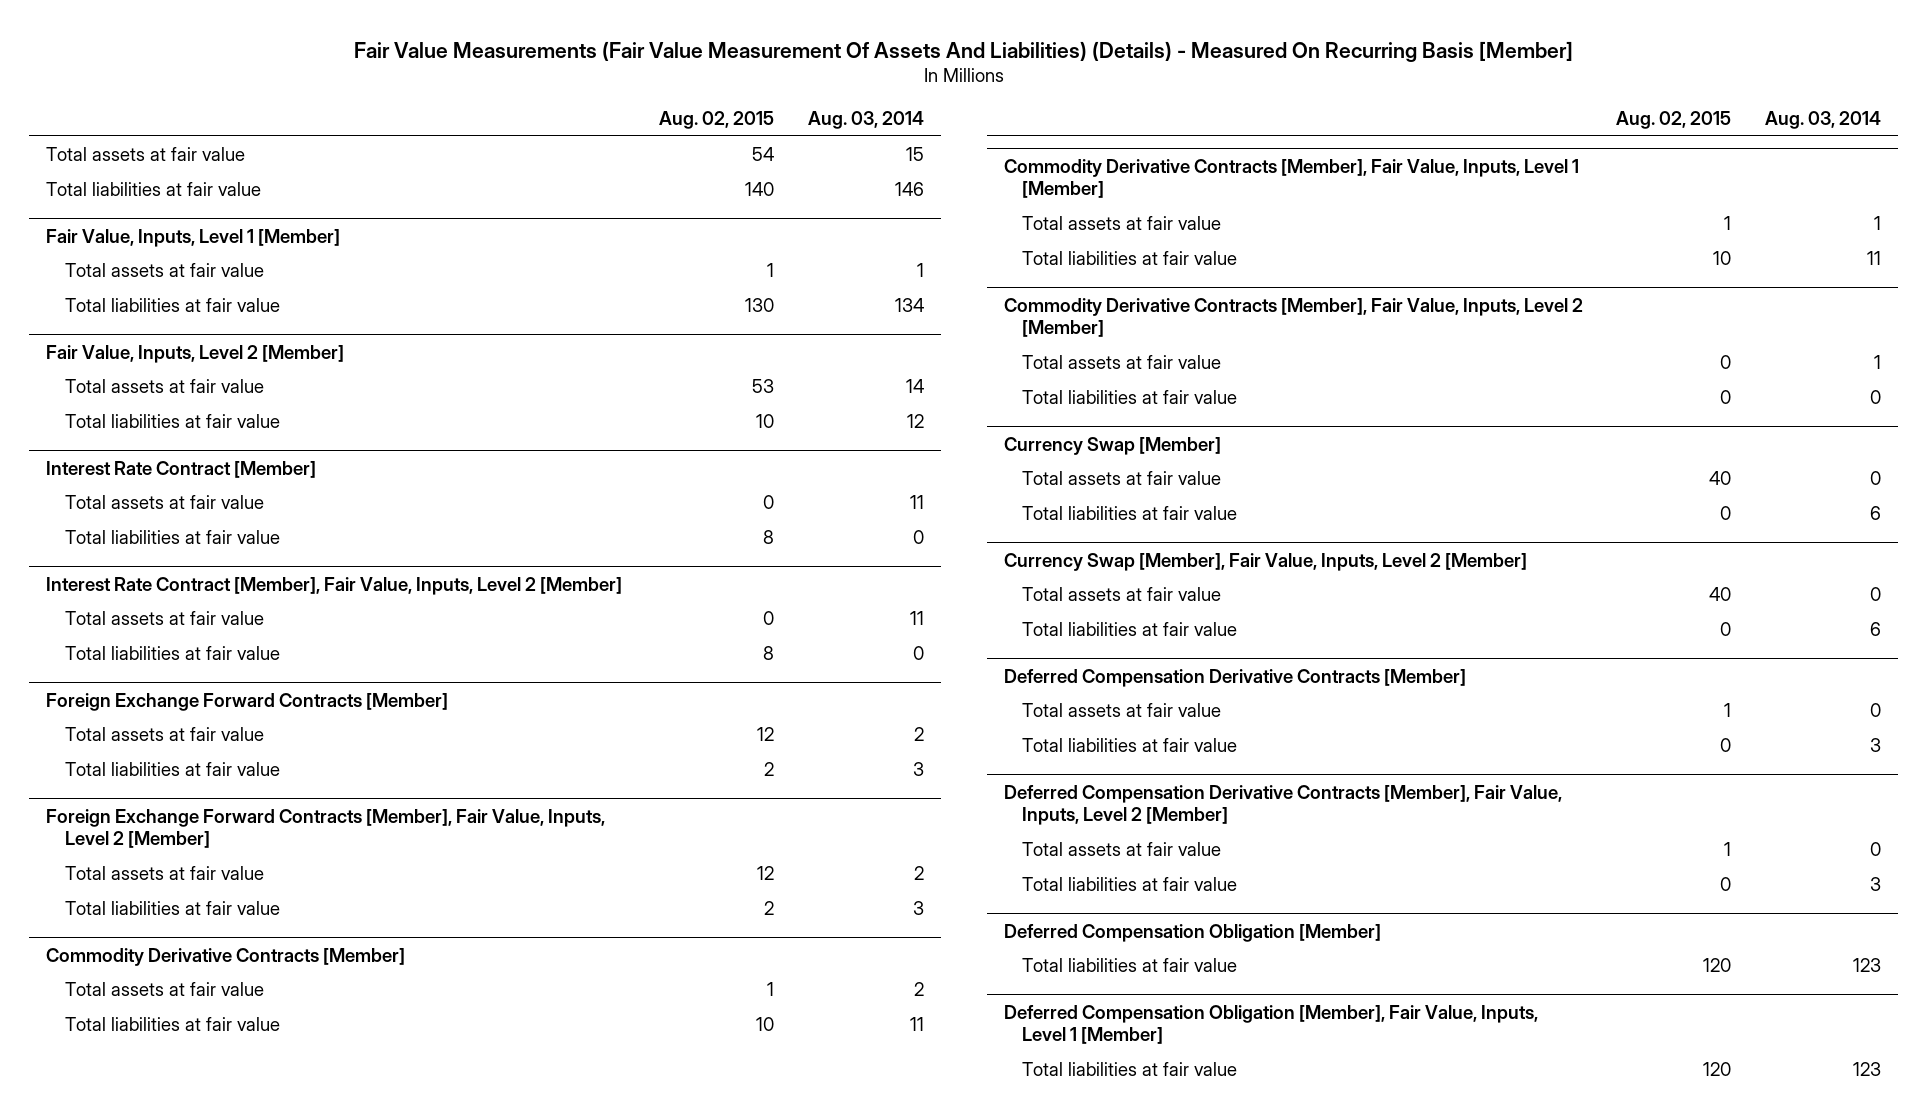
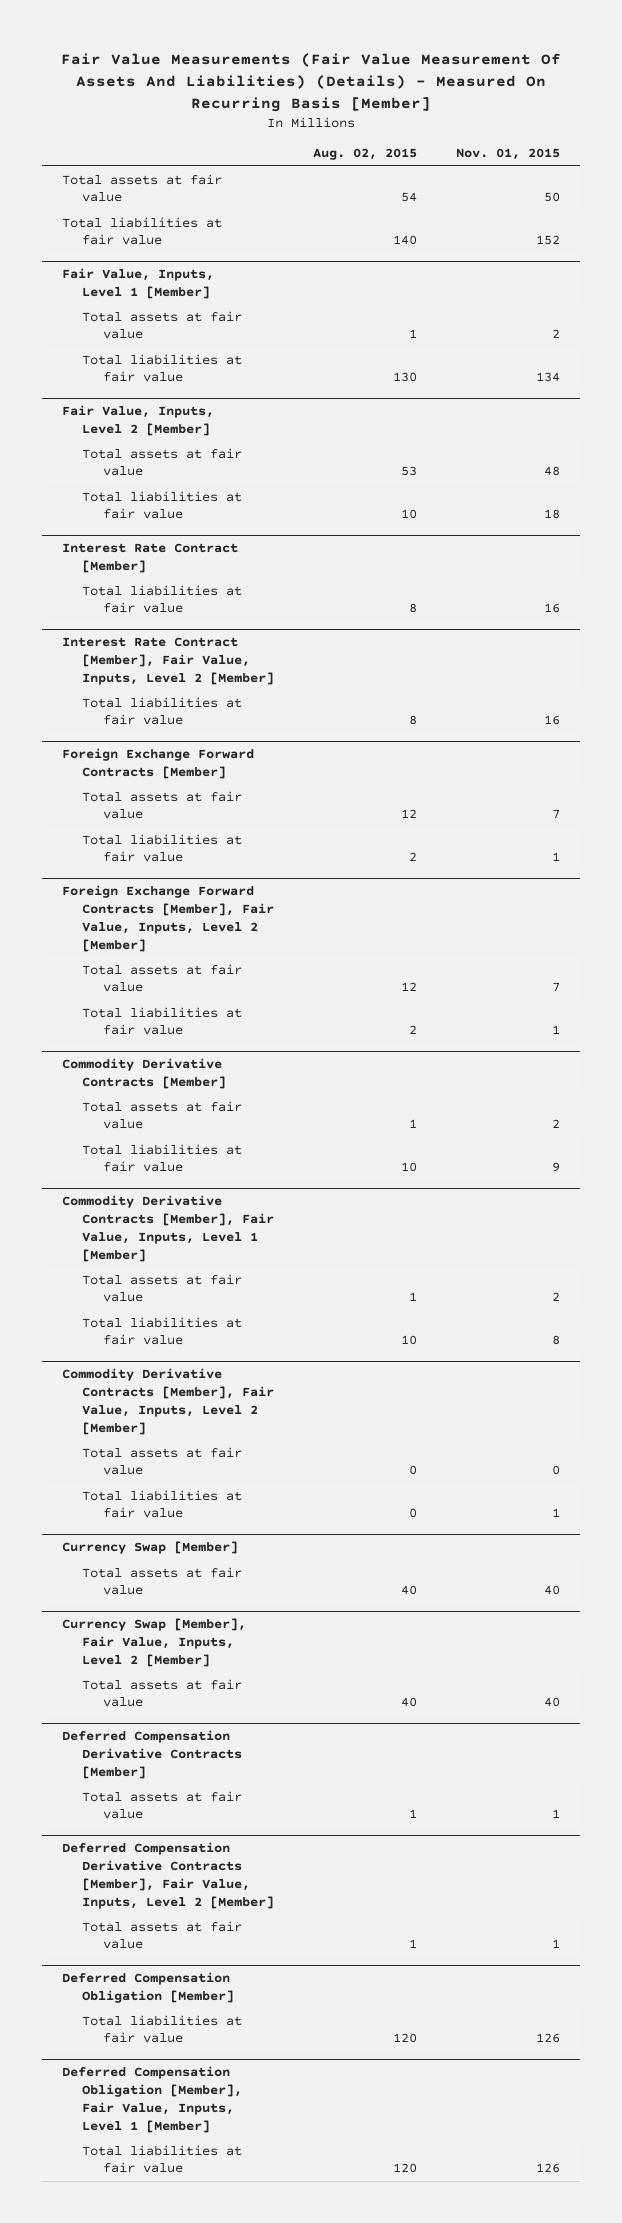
- | Aug. 02, 2015 | Aug. 03, 2014
+ | Aug. 02, 2015 | Nov. 01, 2015
@ Interest Rate Contract [Member]
- Total assets at fair value | 0 | 11
@ Interest Rate Contract [Member], Fair Value, Inputs, Level 2 [Member]
- Total assets at fair value | 0 | 11
@ Currency Swap [Member]
- Total liabilities at fair value | 0 | 6
@ Currency Swap [Member], Fair Value, Inputs, Level 2 [Member]
- Total liabilities at fair value | 0 | 6
@ Deferred Compensation Derivative Contracts [Member]
- Total liabilities at fair value | 0 | 3
@ Deferred Compensation Derivative Contracts [Member], Fair Value, Inputs, Level 2 [Member]
- Total liabilities at fair value | 0 | 3

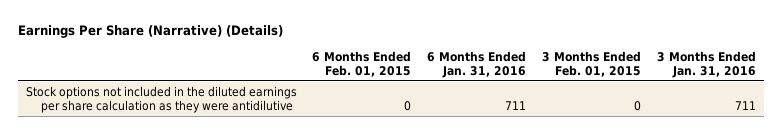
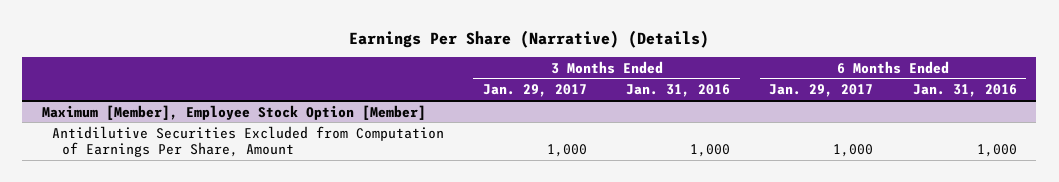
- | 6 Months Ended Feb. 01, 2015 | 6 Months Ended Jan. 31, 2016 | 3 Months Ended Feb. 01, 2015 | 3 Months Ended Jan. 31, 2016
+ | 3 Months Ended Jan. 29, 2017 | 3 Months Ended Jan. 31, 2016 | 6 Months Ended Jan. 29, 2017 | 6 Months Ended Jan. 31, 2016
- Stock options not included in the diluted earnings per share calculation as they were antidilutive | 0 | 711 | 0 | 711
+ Maximum [Member], Employee Stock Option [Member]
+ Antidilutive Securities Excluded from Computation of Earnings Per Share, Amount | 1,000 | 1,000 | 1,000 | 1,000

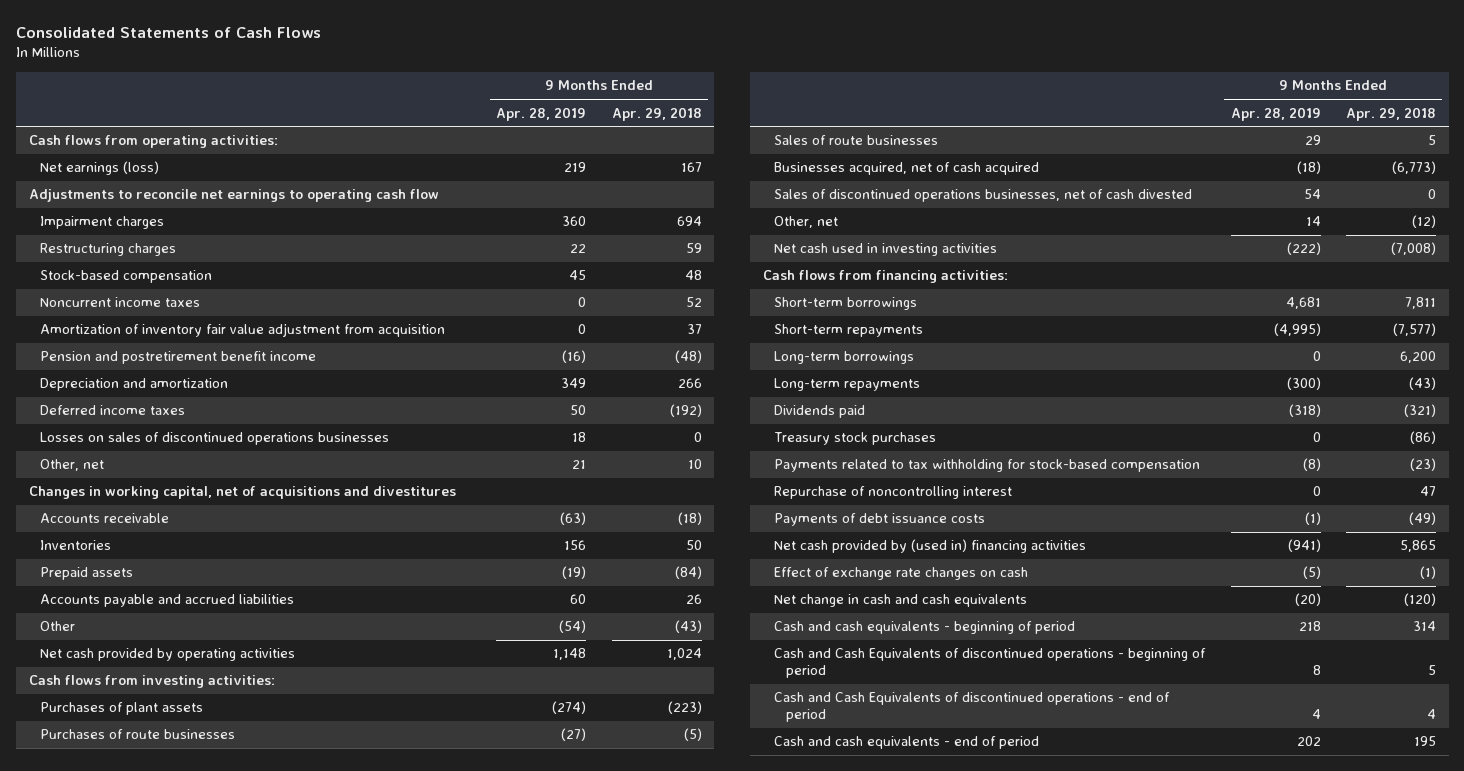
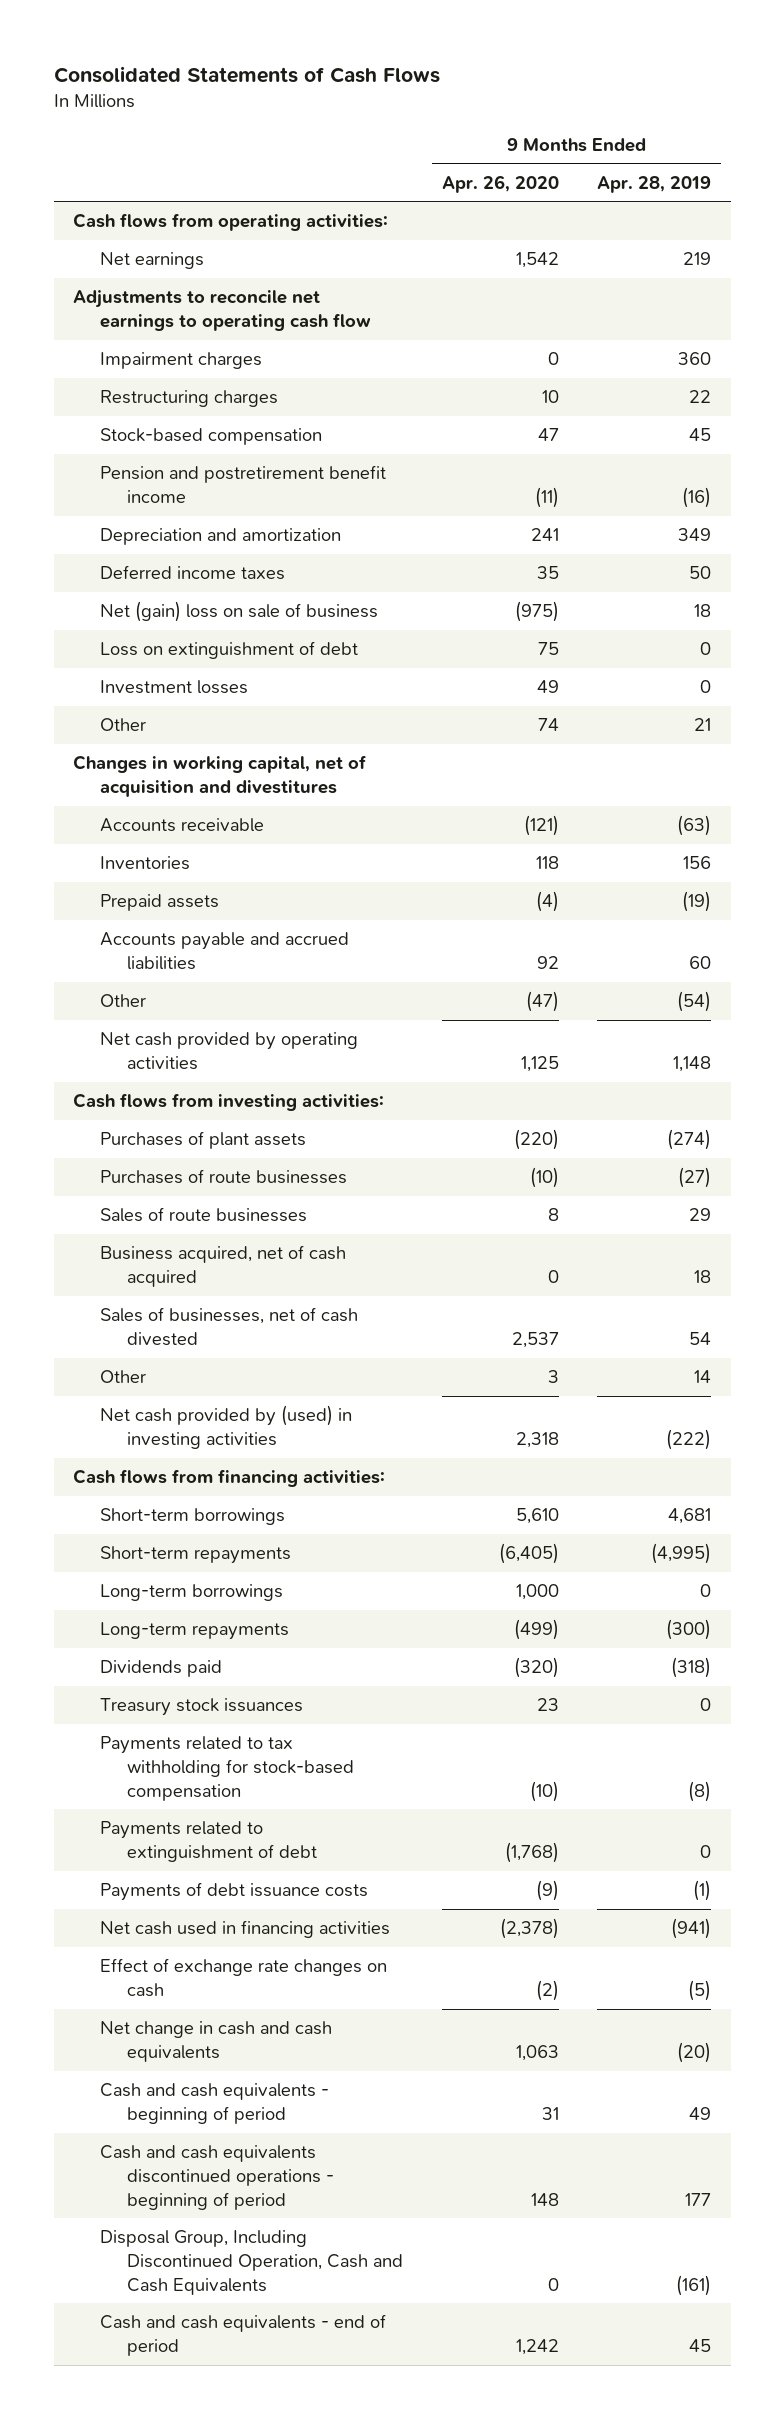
- | 9 Months Ended Apr. 28, 2019 | 9 Months Ended Apr. 29, 2018
+ | 9 Months Ended Apr. 26, 2020 | 9 Months Ended Apr. 28, 2019
- Net earnings (loss) | 219 | 167
+ Net earnings | 1,542 | 219
- Noncurrent income taxes | 0 | 52
- Amortization of inventory fair value adjustment from acquisition | 0 | 37
- Losses on sales of discontinued operations businesses | 18 | 0
- Other, net | 21 | 10
- Changes in working capital, net of acquisitions and divestitures
+ Net (gain) loss on sale of business | (975) | 18
+ Loss on extinguishment of debt | 75 | 0
+ Investment losses | 49 | 0
+ Other | 74 | 21
+ Changes in working capital, net of acquisition and divestitures
- Businesses acquired, net of cash acquired | (18) | (6,773)
- Sales of discontinued operations businesses, net of cash divested | 54 | 0
- Other, net | 14 | (12)
- Net cash used in investing activities | (222) | (7,008)
+ Business acquired, net of cash acquired | 0 | 18
+ Sales of businesses, net of cash divested | 2,537 | 54
+ Other | 3 | 14
+ Net cash provided by (used) in investing activities | 2,318 | (222)
- Treasury stock purchases | 0 | (86)
+ Treasury stock issuances | 23 | 0
- Repurchase of noncontrolling interest | 0 | 47
+ Payments related to extinguishment of debt | (1,768) | 0
- Net cash provided by (used in) financing activities | (941) | 5,865
+ Net cash used in financing activities | (2,378) | (941)
- Cash and cash equivalents - beginning of period | 218 | 314
- Cash and Cash Equivalents of discontinued operations - beginning of period | 8 | 5
- Cash and Cash Equivalents of discontinued operations - end of period | 4 | 4
- Cash and cash equivalents - end of period | 202 | 195
+ Cash and cash equivalents - beginning of period | 31 | 49
+ Cash and cash equivalents discontinued operations - beginning of period | 148 | 177
+ Disposal Group, Including Discontinued Operation, Cash and Cash Equivalents | 0 | (161)
+ Cash and cash equivalents - end of period | 1,242 | 45

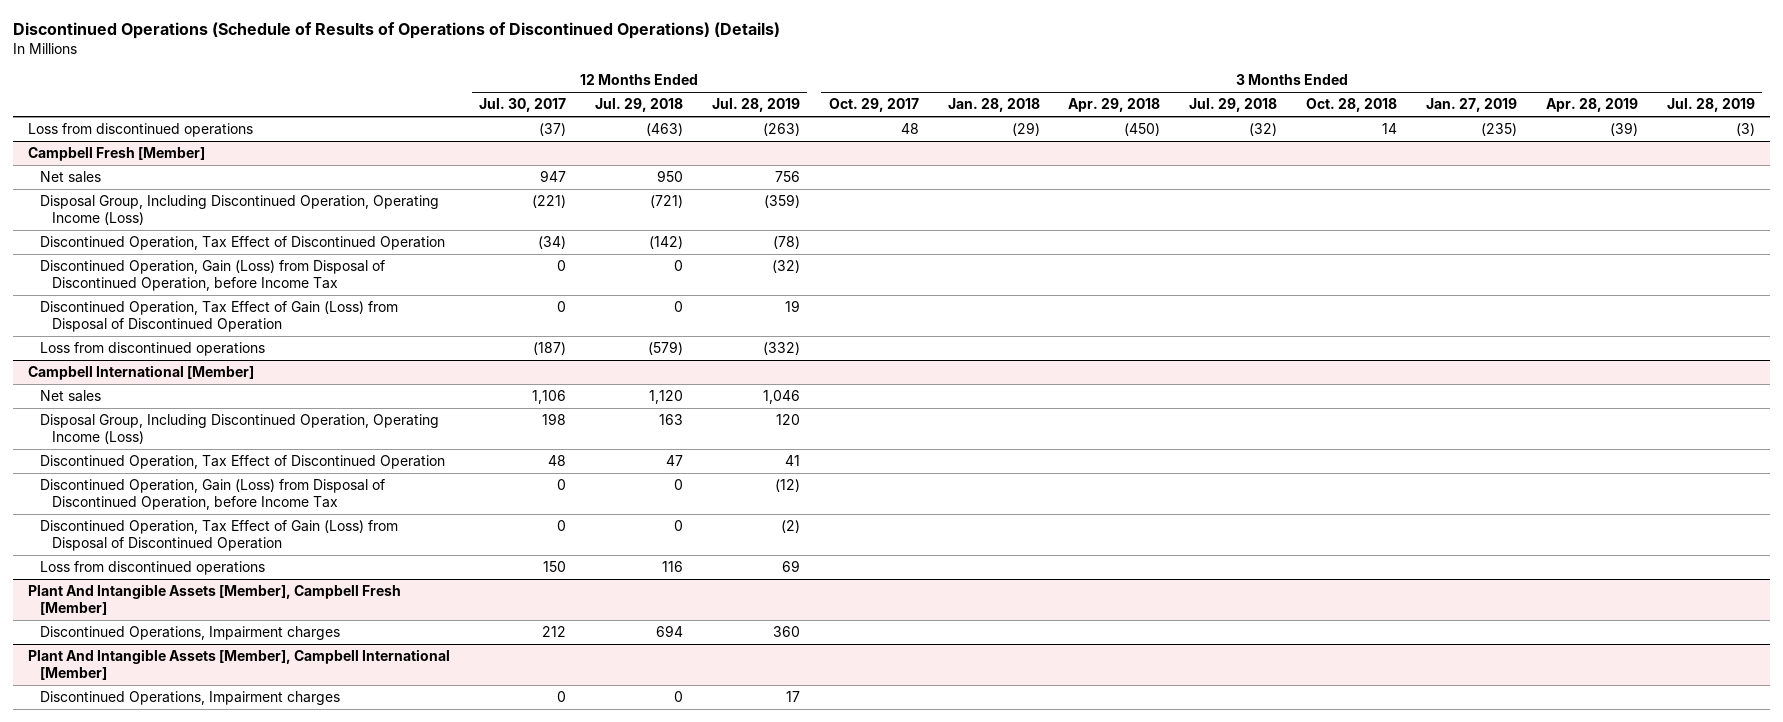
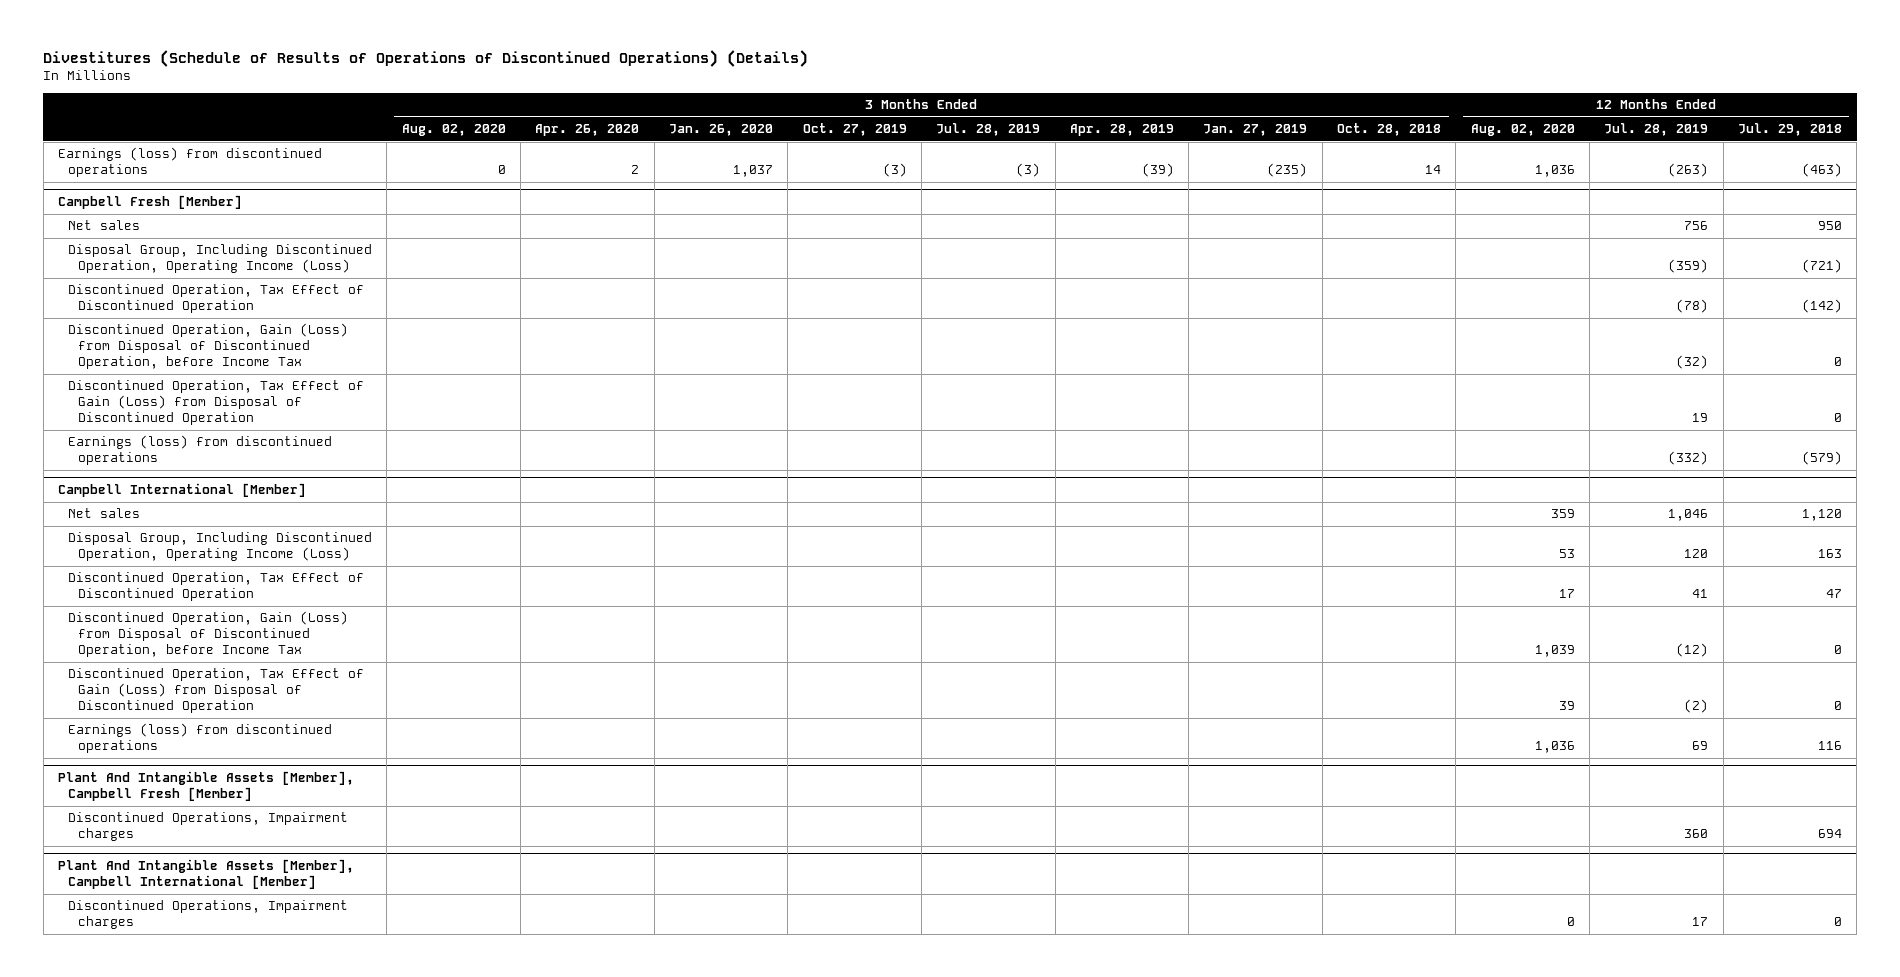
- Discontinued Operations (Schedule of Results of Operations of Discontinued Operations) (Details)
+ Divestitures (Schedule of Results of Operations of Discontinued Operations) (Details)
- | 12 Months Ended Jul. 30, 2017 | 12 Months Ended Jul. 29, 2018 | 12 Months Ended Jul. 28, 2019 | 3 Months Ended Oct. 29, 2017 | 3 Months Ended Jan. 28, 2018 | 3 Months Ended Apr. 29, 2018 | 3 Months Ended Jul. 29, 2018 | 3 Months Ended Oct. 28, 2018 | 3 Months Ended Jan. 27, 2019 | 3 Months Ended Apr. 28, 2019 | 3 Months Ended Jul. 28, 2019
+ | 3 Months Ended Aug. 02, 2020 | 3 Months Ended Apr. 26, 2020 | 3 Months Ended Jan. 26, 2020 | 3 Months Ended Oct. 27, 2019 | 3 Months Ended Jul. 28, 2019 | 3 Months Ended Apr. 28, 2019 | 3 Months Ended Jan. 27, 2019 | 3 Months Ended Oct. 28, 2018 | 12 Months Ended Aug. 02, 2020 | 12 Months Ended Jul. 28, 2019 | 12 Months Ended Jul. 29, 2018
- Loss from discontinued operations | (37) | (463) | (263) | 48 | (29) | (450) | (32) | 14 | (235) | (39) | (3)
+ Earnings (loss) from discontinued operations | 0 | 2 | 1,037 | (3) | (3) | (39) | (235) | 14 | 1,036 | (263) | (463)
@ Campbell Fresh [Member]
- Loss from discontinued operations | (187) | (579) | (332) | | | | | | | |
+ Earnings (loss) from discontinued operations | | | | | | | | | | (332) | (579)
@ Campbell International [Member]
- Loss from discontinued operations | 150 | 116 | 69 | | | | | | | |
+ Earnings (loss) from discontinued operations | | | | | | | | | 1,036 | 69 | 116

